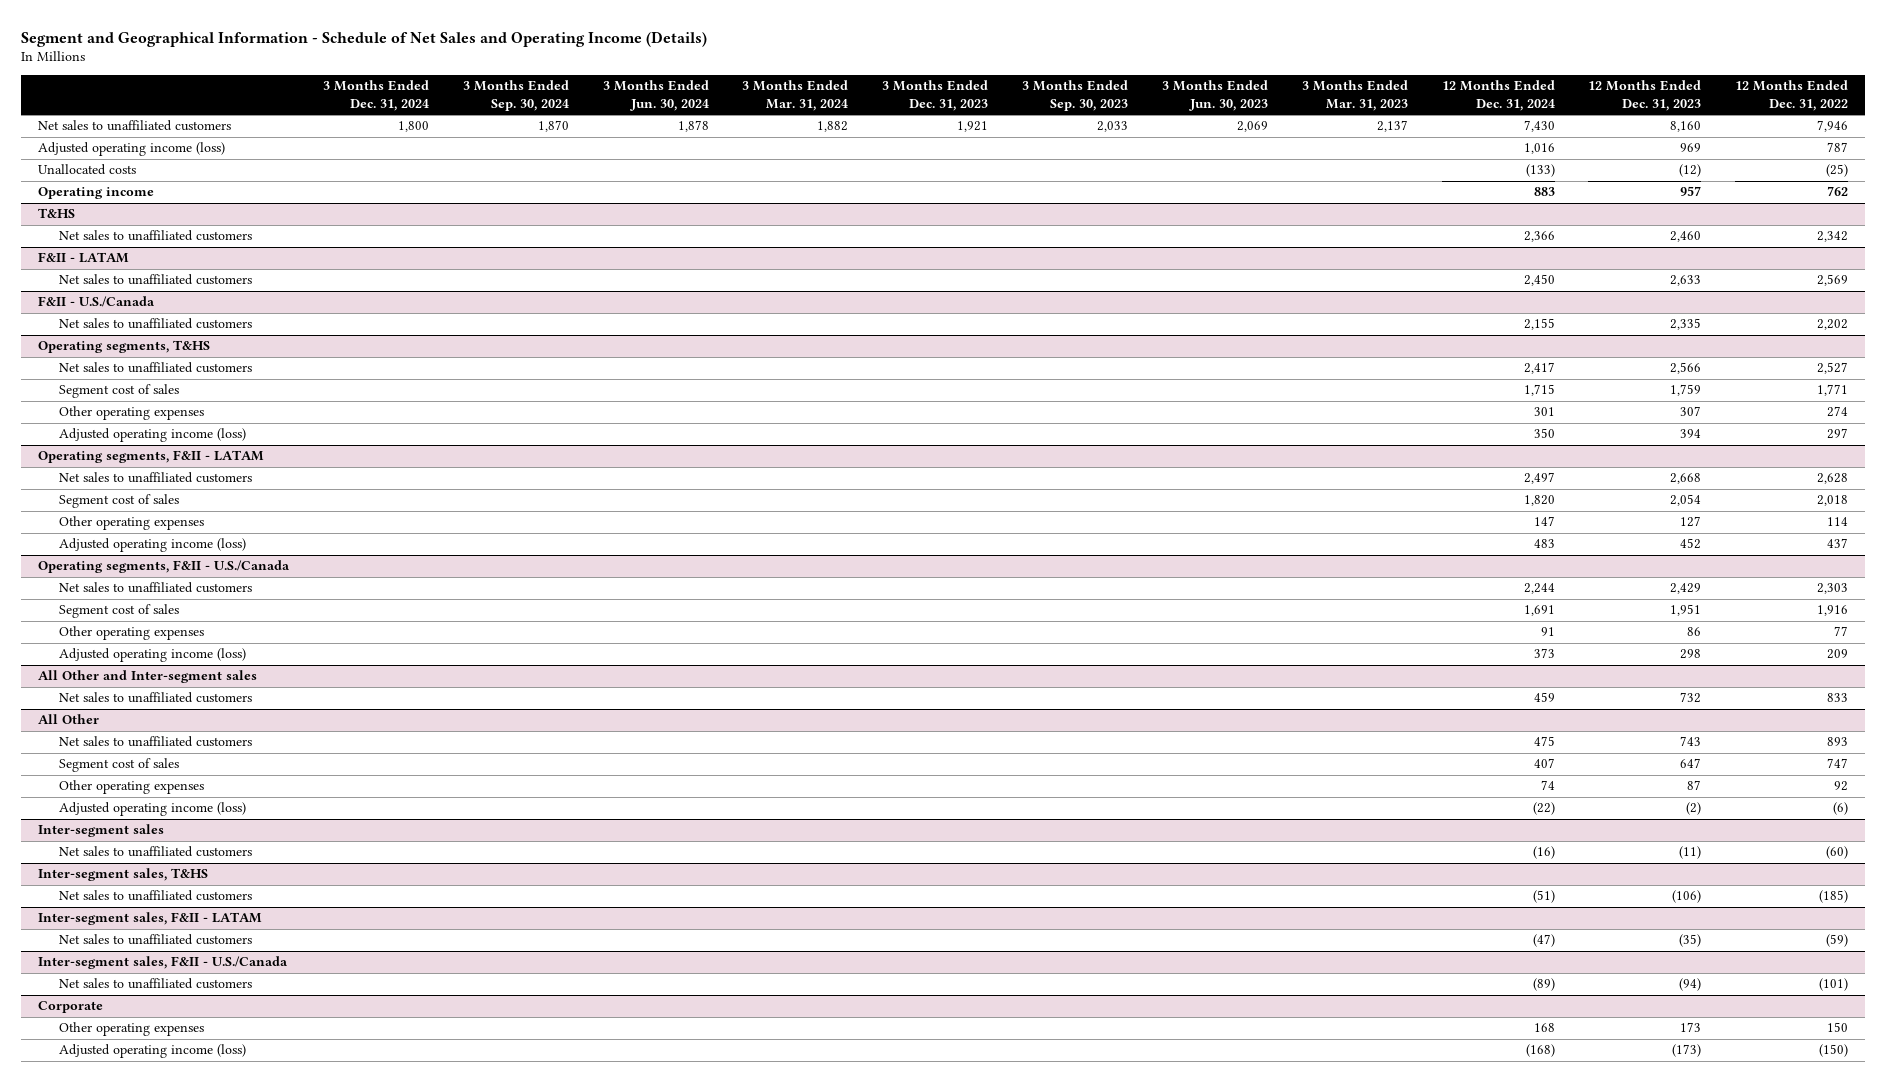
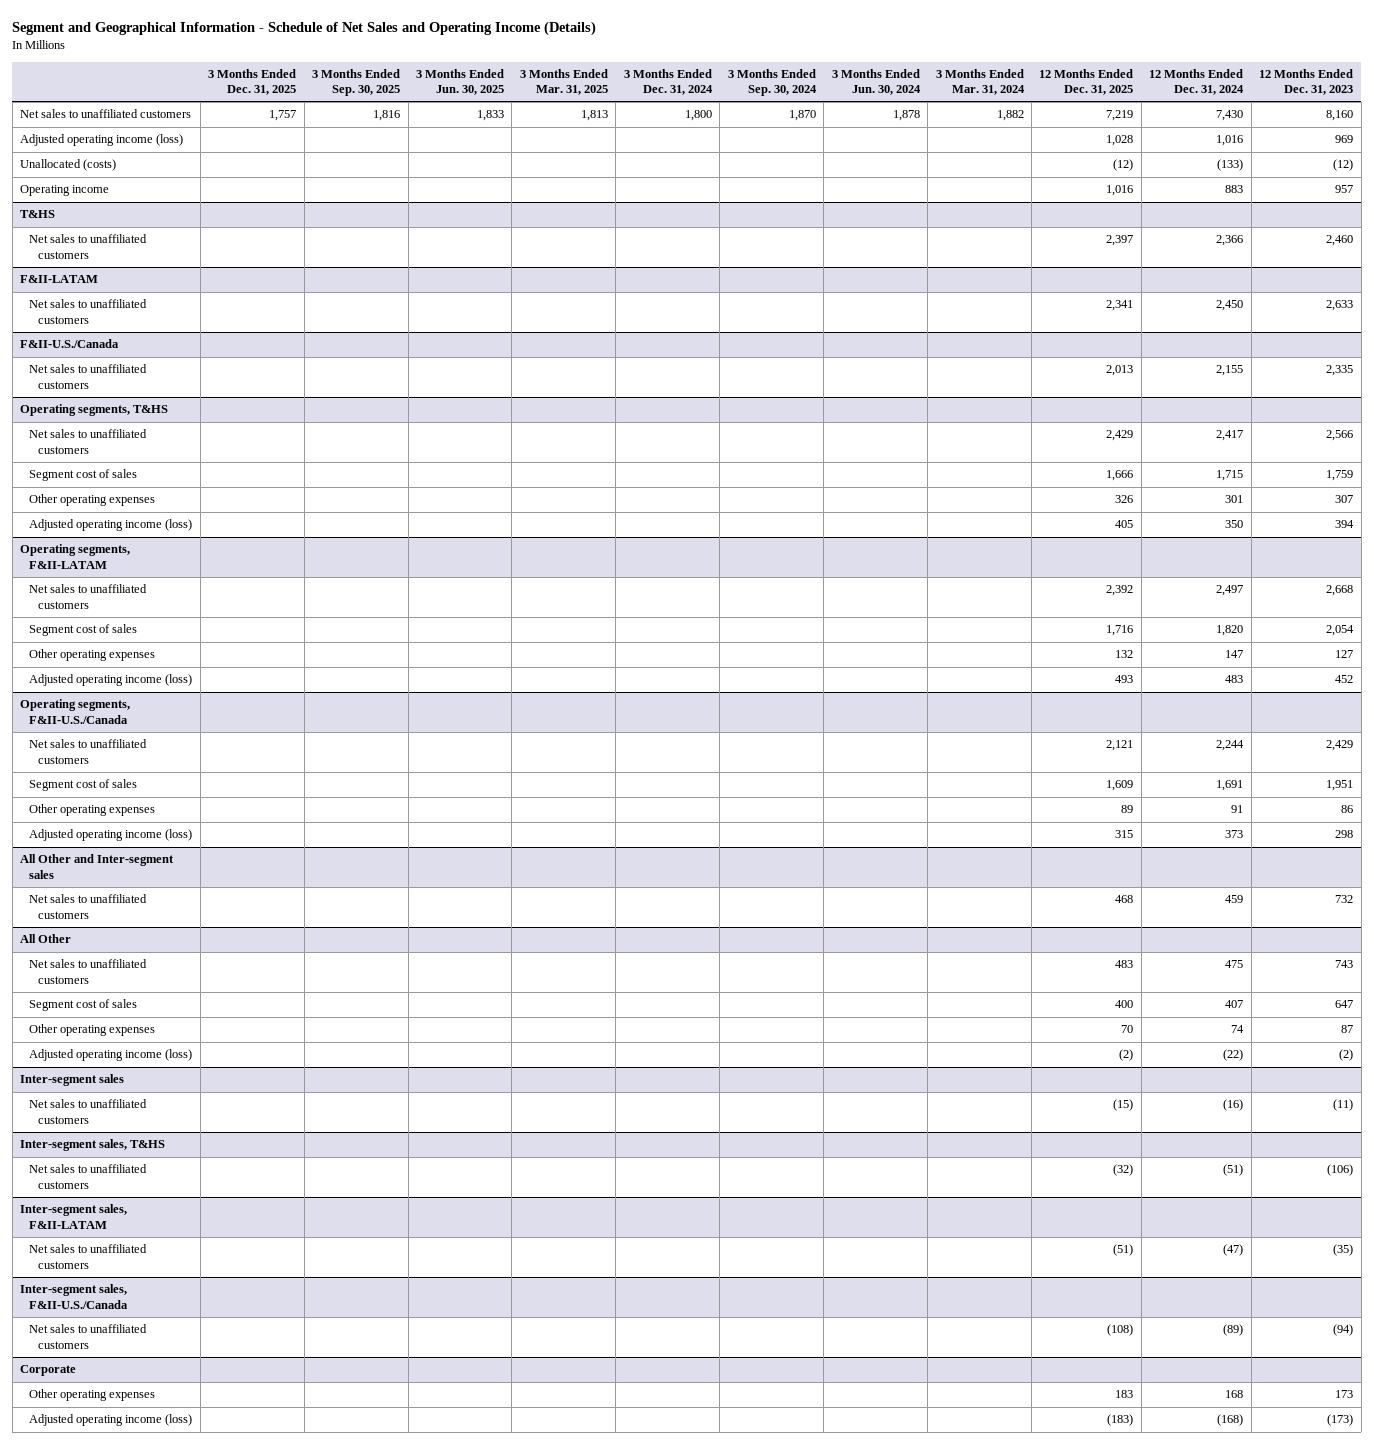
- | 3 Months Ended Dec. 31, 2024 | 3 Months Ended Sep. 30, 2024 | 3 Months Ended Jun. 30, 2024 | 3 Months Ended Mar. 31, 2024 | 3 Months Ended Dec. 31, 2023 | 3 Months Ended Sep. 30, 2023 | 3 Months Ended Jun. 30, 2023 | 3 Months Ended Mar. 31, 2023 | 12 Months Ended Dec. 31, 2024 | 12 Months Ended Dec. 31, 2023 | 12 Months Ended Dec. 31, 2022
+ | 3 Months Ended Dec. 31, 2025 | 3 Months Ended Sep. 30, 2025 | 3 Months Ended Jun. 30, 2025 | 3 Months Ended Mar. 31, 2025 | 3 Months Ended Dec. 31, 2024 | 3 Months Ended Sep. 30, 2024 | 3 Months Ended Jun. 30, 2024 | 3 Months Ended Mar. 31, 2024 | 12 Months Ended Dec. 31, 2025 | 12 Months Ended Dec. 31, 2024 | 12 Months Ended Dec. 31, 2023
- Unallocated costs | | | | | | | | | (133) | (12) | (25)
+ Unallocated (costs) | | | | | | | | | (12) | (133) | (12)
- F&II - LATAM
+ F&II-LATAM
- F&II - U.S./Canada
+ F&II-U.S./Canada
- Operating segments, F&II - LATAM
+ Operating segments, F&II-LATAM
- Operating segments, F&II - U.S./Canada
+ Operating segments, F&II-U.S./Canada
- Inter-segment sales, F&II - LATAM
+ Inter-segment sales, F&II-LATAM
- Inter-segment sales, F&II - U.S./Canada
+ Inter-segment sales, F&II-U.S./Canada

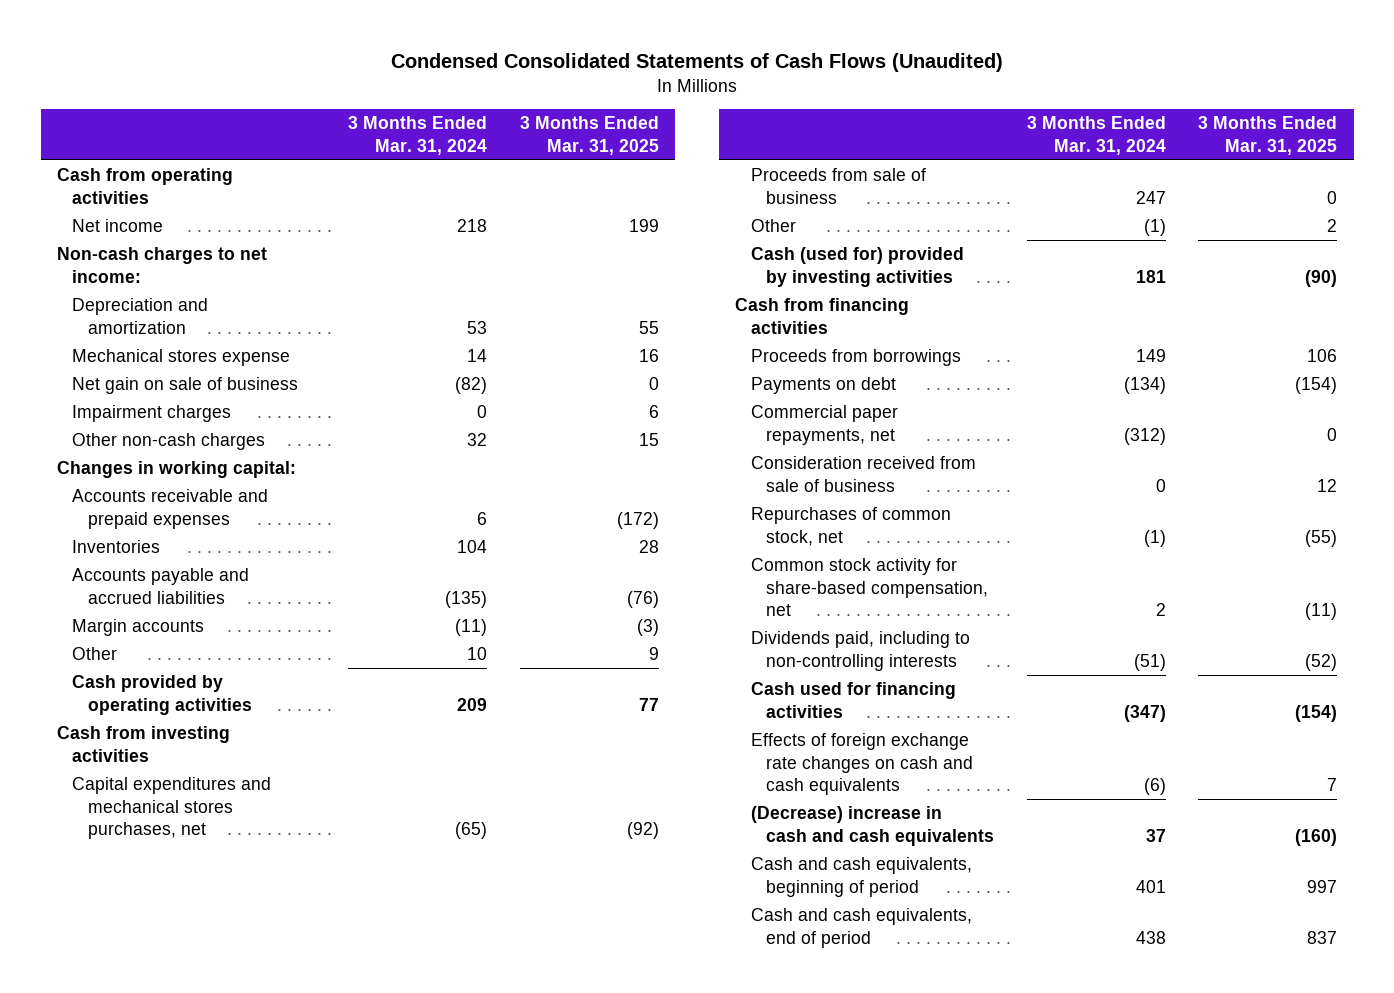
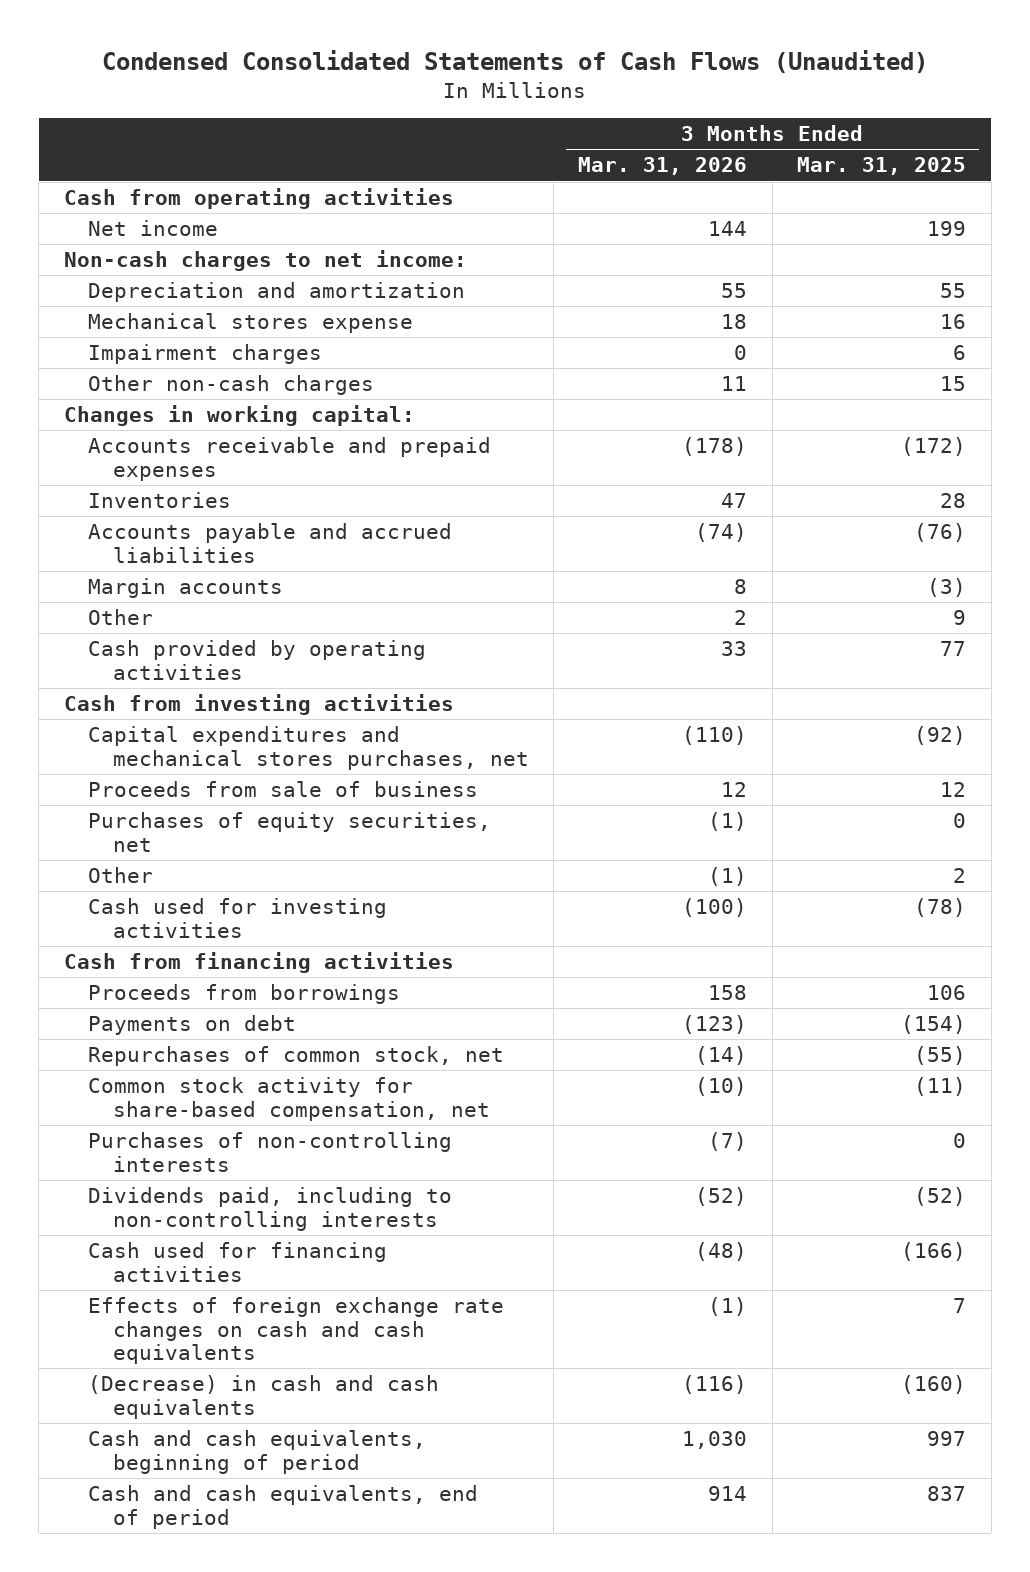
- | 3 Months Ended Mar. 31, 2024 | 3 Months Ended Mar. 31, 2025
+ | 3 Months Ended Mar. 31, 2026 | 3 Months Ended Mar. 31, 2025
- Net gain on sale of business | (82) | 0
- Proceeds from sale of business | 247 | 0
+ Proceeds from sale of business | 12 | 12
+ Purchases of equity securities, net | (1) | 0
- Cash (used for) provided by investing activities | 181 | (90)
+ Cash used for investing activities | (100) | (78)
- Commercial paper repayments, net | (312) | 0
- Consideration received from sale of business | 0 | 12
+ Purchases of non-controlling interests | (7) | 0
- Cash used for financing activities | (347) | (154)
+ Cash used for financing activities | (48) | (166)
- (Decrease) increase in cash and cash equivalents | 37 | (160)
+ (Decrease) in cash and cash equivalents | (116) | (160)

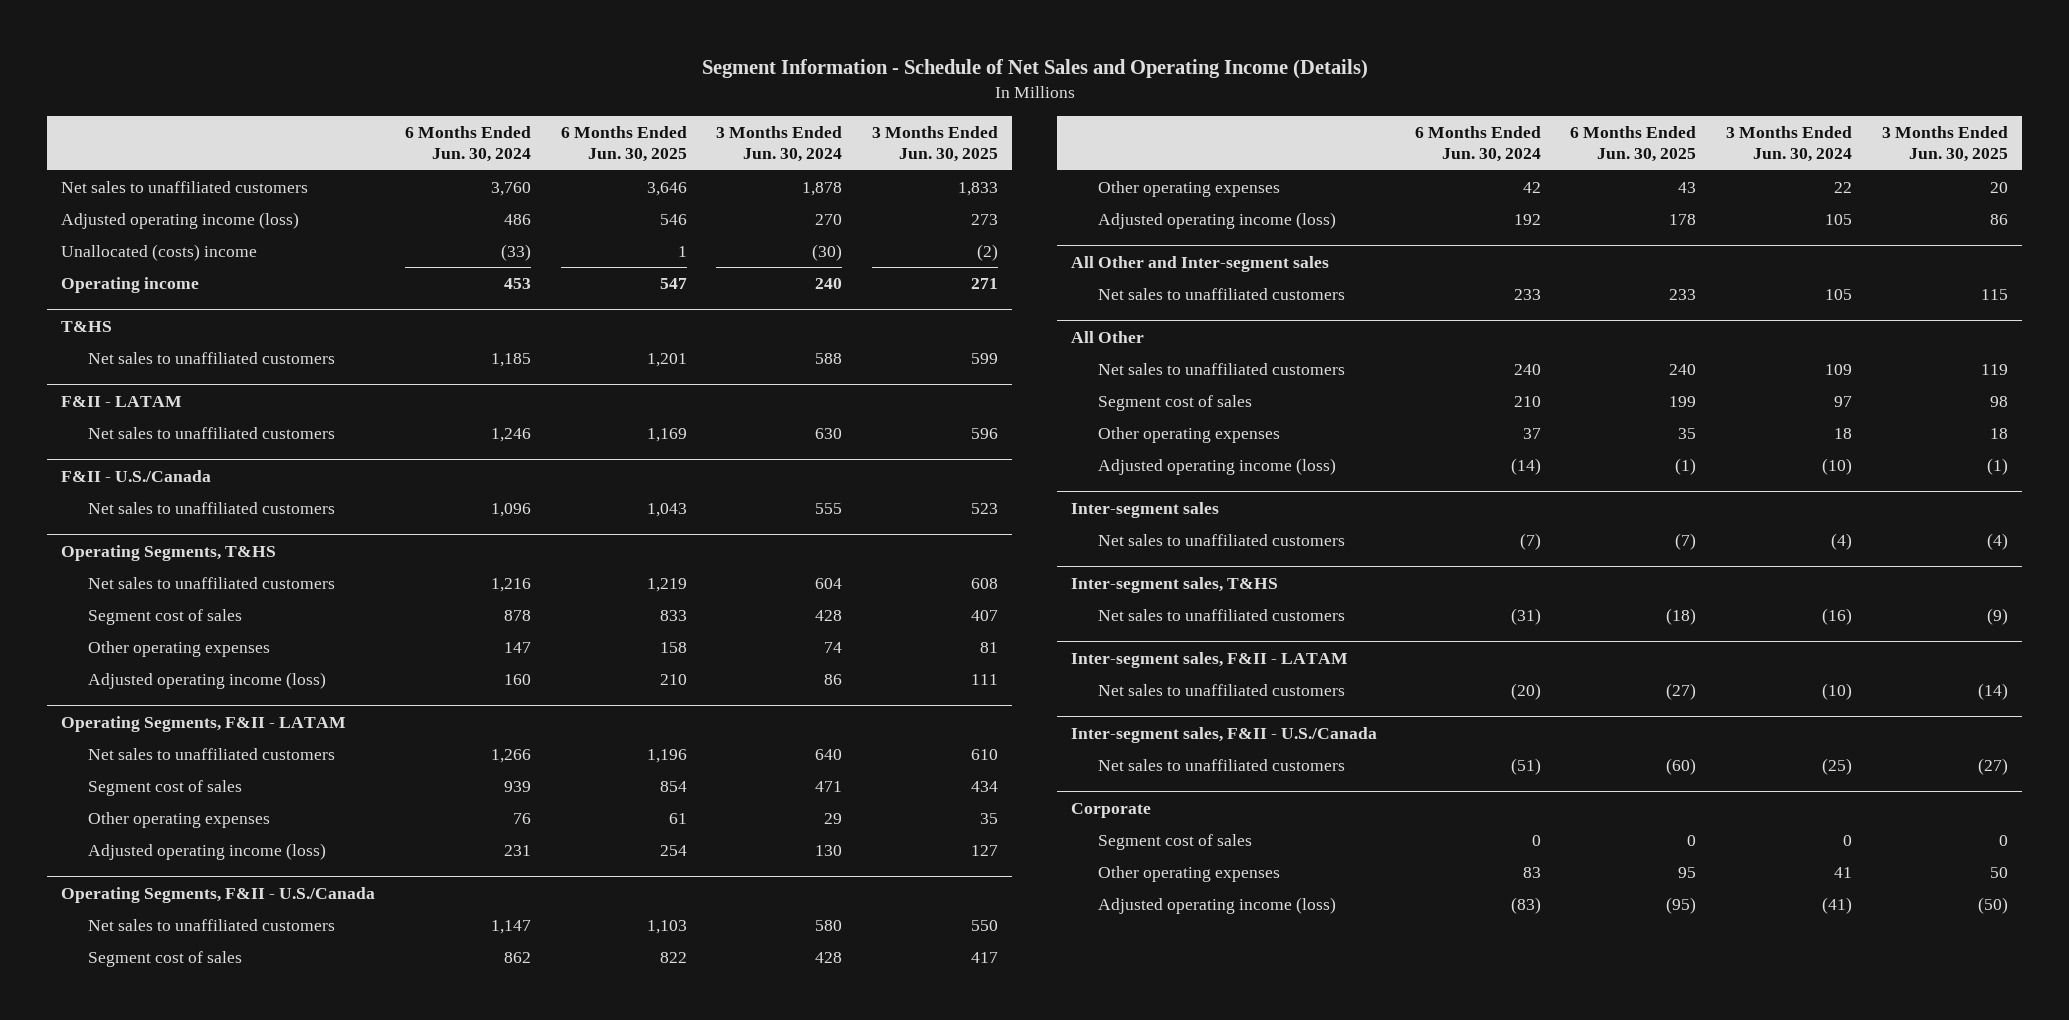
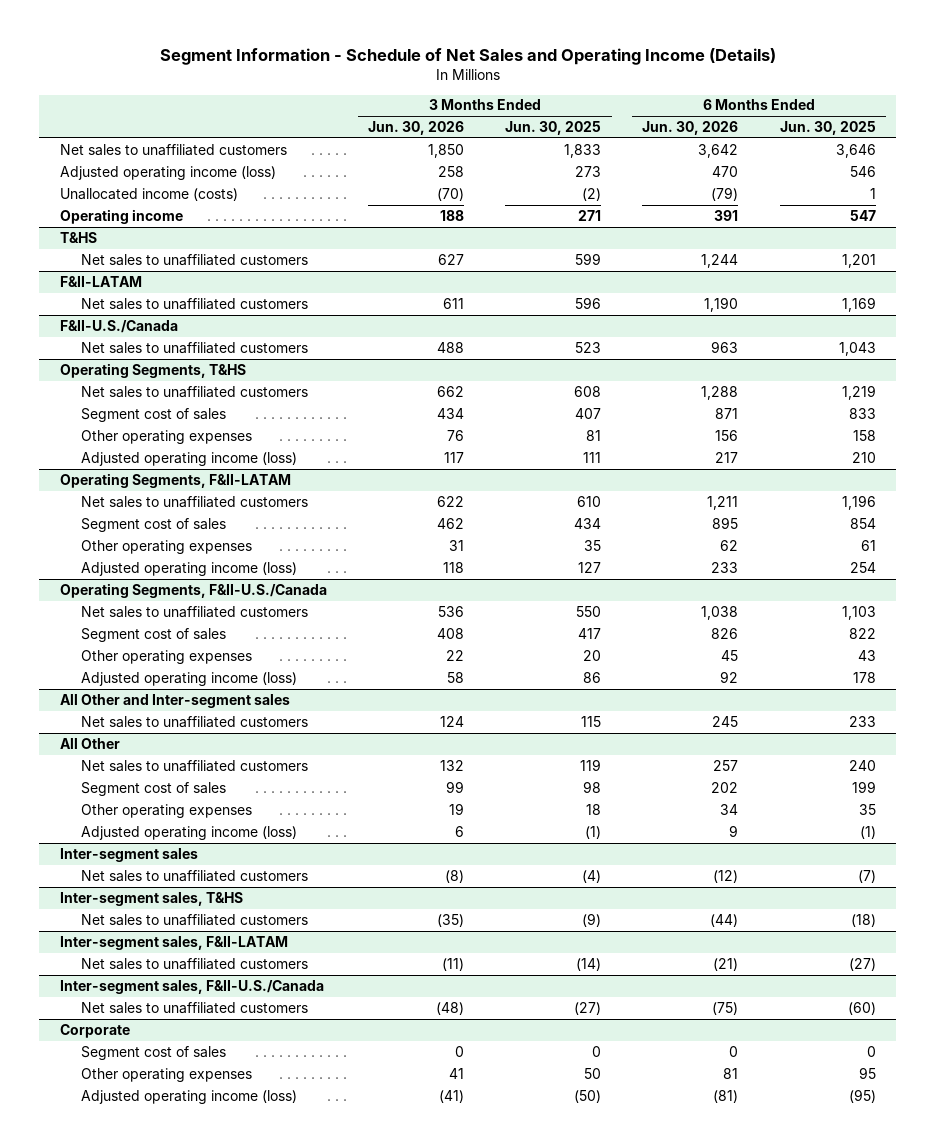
- | 6 Months Ended Jun. 30, 2024 | 6 Months Ended Jun. 30, 2025 | 3 Months Ended Jun. 30, 2024 | 3 Months Ended Jun. 30, 2025
+ | 3 Months Ended Jun. 30, 2026 | 3 Months Ended Jun. 30, 2025 | 6 Months Ended Jun. 30, 2026 | 6 Months Ended Jun. 30, 2025
- Unallocated (costs) income | (33) | 1 | (30) | (2)
+ Unallocated income (costs) | (70) | (2) | (79) | 1
- F&II - LATAM
+ F&II-LATAM
- F&II - U.S./Canada
+ F&II-U.S./Canada
- Operating Segments, F&II - LATAM
+ Operating Segments, F&II-LATAM
- Operating Segments, F&II - U.S./Canada
+ Operating Segments, F&II-U.S./Canada
- Inter-segment sales, F&II - LATAM
+ Inter-segment sales, F&II-LATAM
- Inter-segment sales, F&II - U.S./Canada
+ Inter-segment sales, F&II-U.S./Canada

